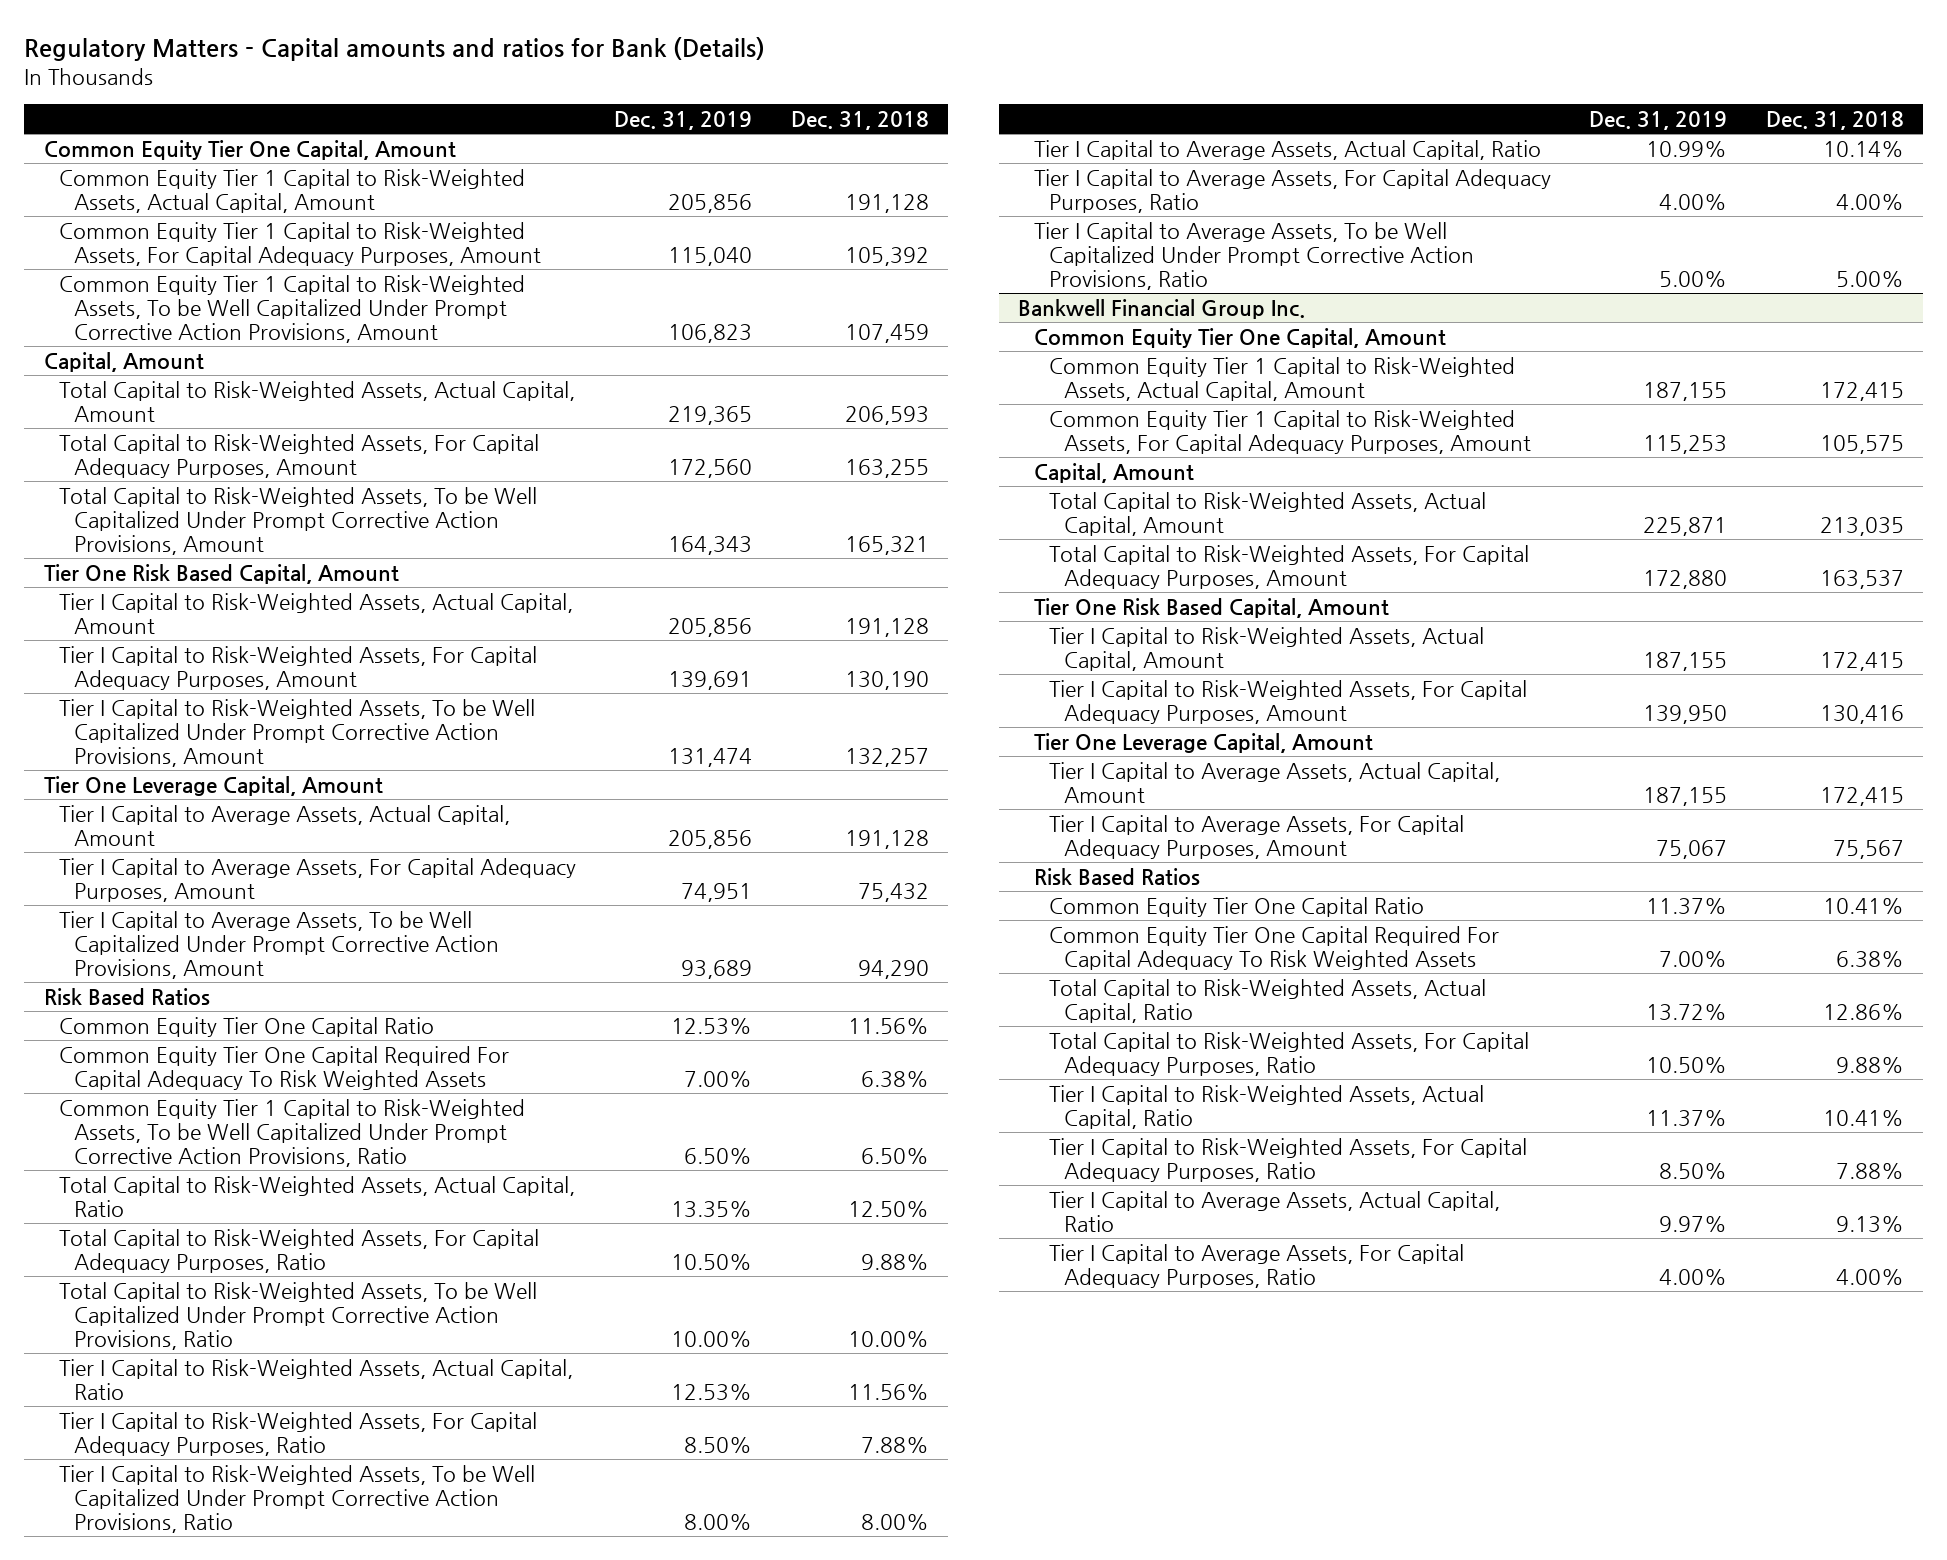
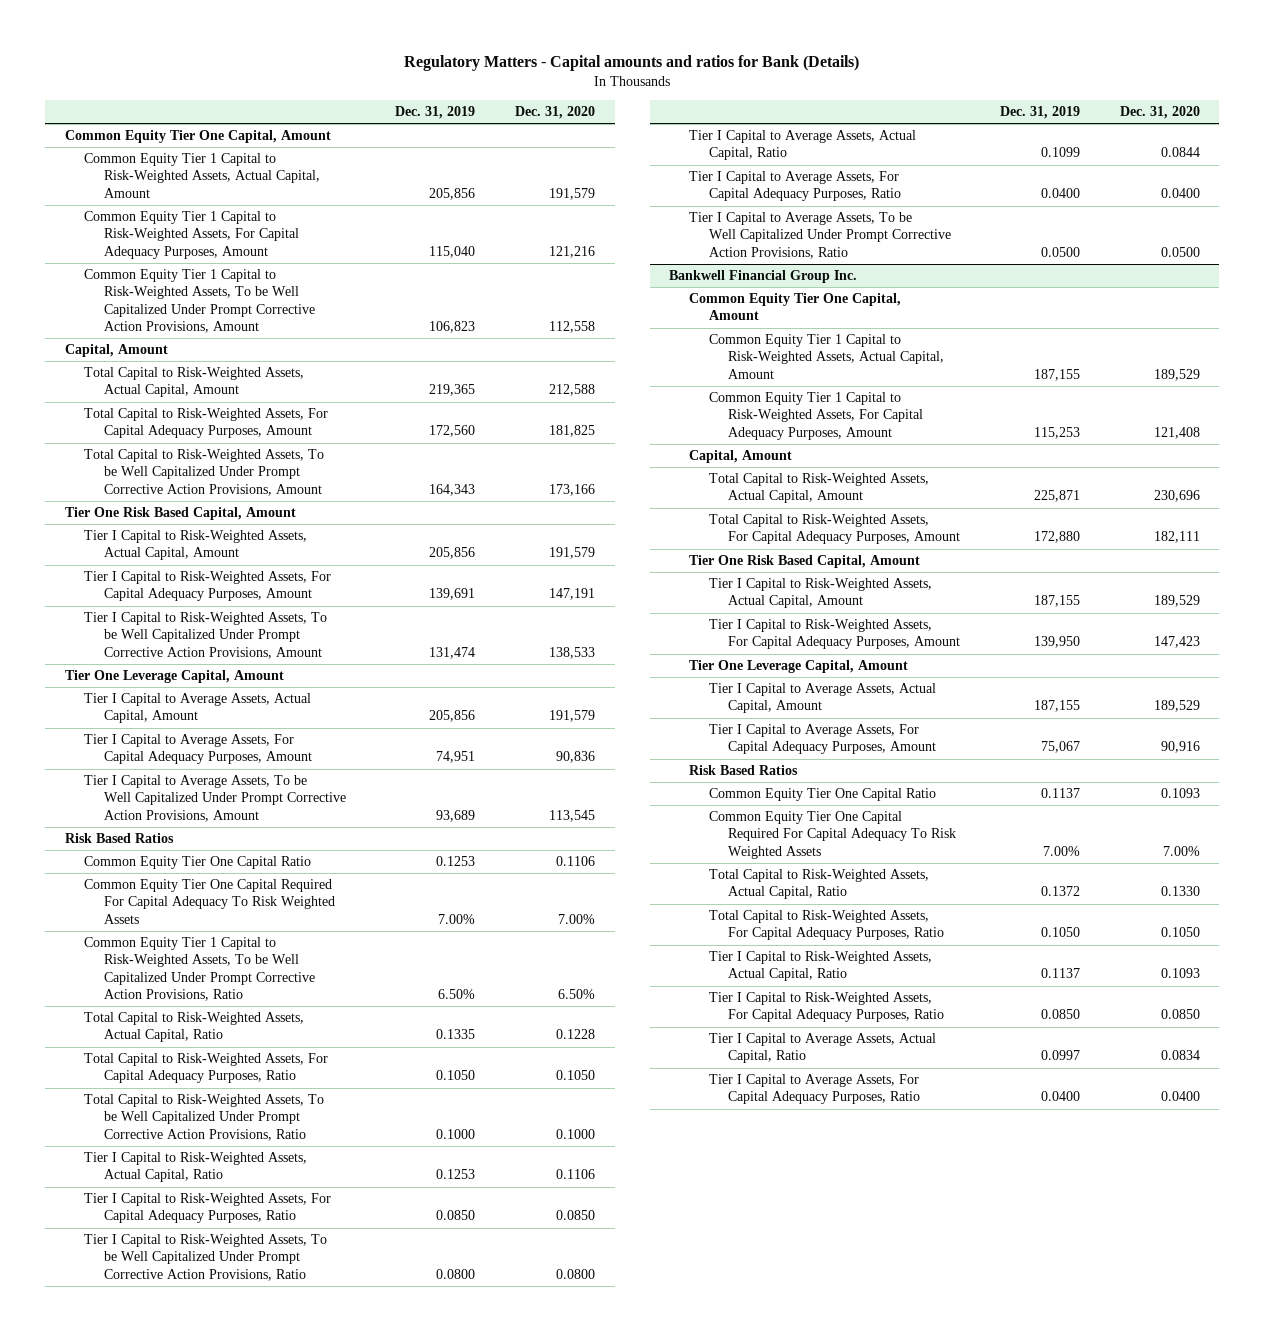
- | Dec. 31, 2019 | Dec. 31, 2018
+ | Dec. 31, 2019 | Dec. 31, 2020
- Common Equity Tier One Capital Ratio | 12.53% | 11.56%
+ Common Equity Tier One Capital Ratio | 0.1253 | 0.1106
- Total Capital to Risk-Weighted Assets, Actual Capital, Ratio | 13.35% | 12.50%
- Total Capital to Risk-Weighted Assets, For Capital Adequacy Purposes, Ratio | 10.50% | 9.88%
- Total Capital to Risk-Weighted Assets, To be Well Capitalized Under Prompt Corrective Action Provisions, Ratio | 10.00% | 10.00%
- Tier I Capital to Risk-Weighted Assets, Actual Capital, Ratio | 12.53% | 11.56%
- Tier I Capital to Risk-Weighted Assets, For Capital Adequacy Purposes, Ratio | 8.50% | 7.88%
- Tier I Capital to Risk-Weighted Assets, To be Well Capitalized Under Prompt Corrective Action Provisions, Ratio | 8.00% | 8.00%
- Tier I Capital to Average Assets, Actual Capital, Ratio | 10.99% | 10.14%
- Tier I Capital to Average Assets, For Capital Adequacy Purposes, Ratio | 4.00% | 4.00%
- Tier I Capital to Average Assets, To be Well Capitalized Under Prompt Corrective Action Provisions, Ratio | 5.00% | 5.00%
+ Total Capital to Risk-Weighted Assets, Actual Capital, Ratio | 0.1335 | 0.1228
+ Total Capital to Risk-Weighted Assets, For Capital Adequacy Purposes, Ratio | 0.1050 | 0.1050
+ Total Capital to Risk-Weighted Assets, To be Well Capitalized Under Prompt Corrective Action Provisions, Ratio | 0.1000 | 0.1000
+ Tier I Capital to Risk-Weighted Assets, Actual Capital, Ratio | 0.1253 | 0.1106
+ Tier I Capital to Risk-Weighted Assets, For Capital Adequacy Purposes, Ratio | 0.0850 | 0.0850
+ Tier I Capital to Risk-Weighted Assets, To be Well Capitalized Under Prompt Corrective Action Provisions, Ratio | 0.0800 | 0.0800
+ Tier I Capital to Average Assets, Actual Capital, Ratio | 0.1099 | 0.0844
+ Tier I Capital to Average Assets, For Capital Adequacy Purposes, Ratio | 0.0400 | 0.0400
+ Tier I Capital to Average Assets, To be Well Capitalized Under Prompt Corrective Action Provisions, Ratio | 0.0500 | 0.0500
@ Bankwell Financial Group Inc.
- Common Equity Tier One Capital Ratio | 11.37% | 10.41%
+ Common Equity Tier One Capital Ratio | 0.1137 | 0.1093
- Total Capital to Risk-Weighted Assets, Actual Capital, Ratio | 13.72% | 12.86%
- Total Capital to Risk-Weighted Assets, For Capital Adequacy Purposes, Ratio | 10.50% | 9.88%
- Tier I Capital to Risk-Weighted Assets, Actual Capital, Ratio | 11.37% | 10.41%
- Tier I Capital to Risk-Weighted Assets, For Capital Adequacy Purposes, Ratio | 8.50% | 7.88%
- Tier I Capital to Average Assets, Actual Capital, Ratio | 9.97% | 9.13%
- Tier I Capital to Average Assets, For Capital Adequacy Purposes, Ratio | 4.00% | 4.00%
+ Total Capital to Risk-Weighted Assets, Actual Capital, Ratio | 0.1372 | 0.1330
+ Total Capital to Risk-Weighted Assets, For Capital Adequacy Purposes, Ratio | 0.1050 | 0.1050
+ Tier I Capital to Risk-Weighted Assets, Actual Capital, Ratio | 0.1137 | 0.1093
+ Tier I Capital to Risk-Weighted Assets, For Capital Adequacy Purposes, Ratio | 0.0850 | 0.0850
+ Tier I Capital to Average Assets, Actual Capital, Ratio | 0.0997 | 0.0834
+ Tier I Capital to Average Assets, For Capital Adequacy Purposes, Ratio | 0.0400 | 0.0400

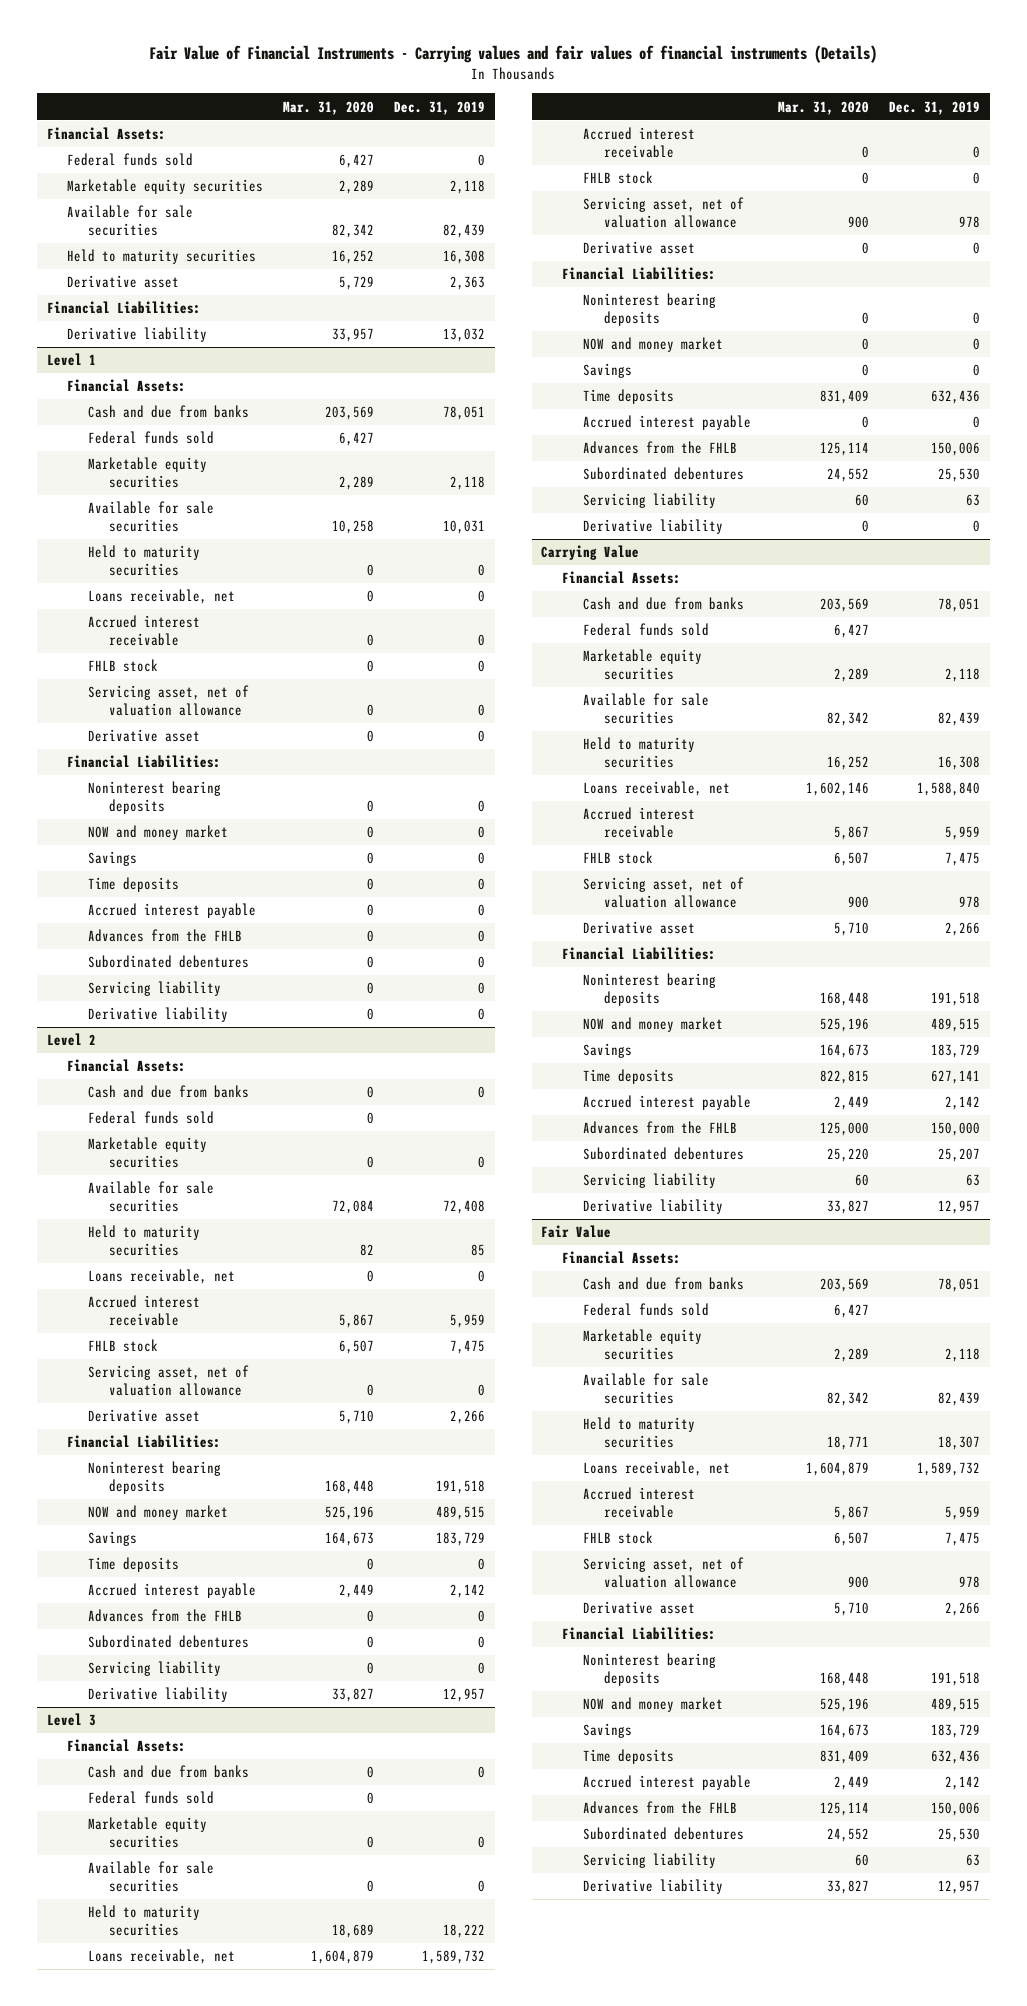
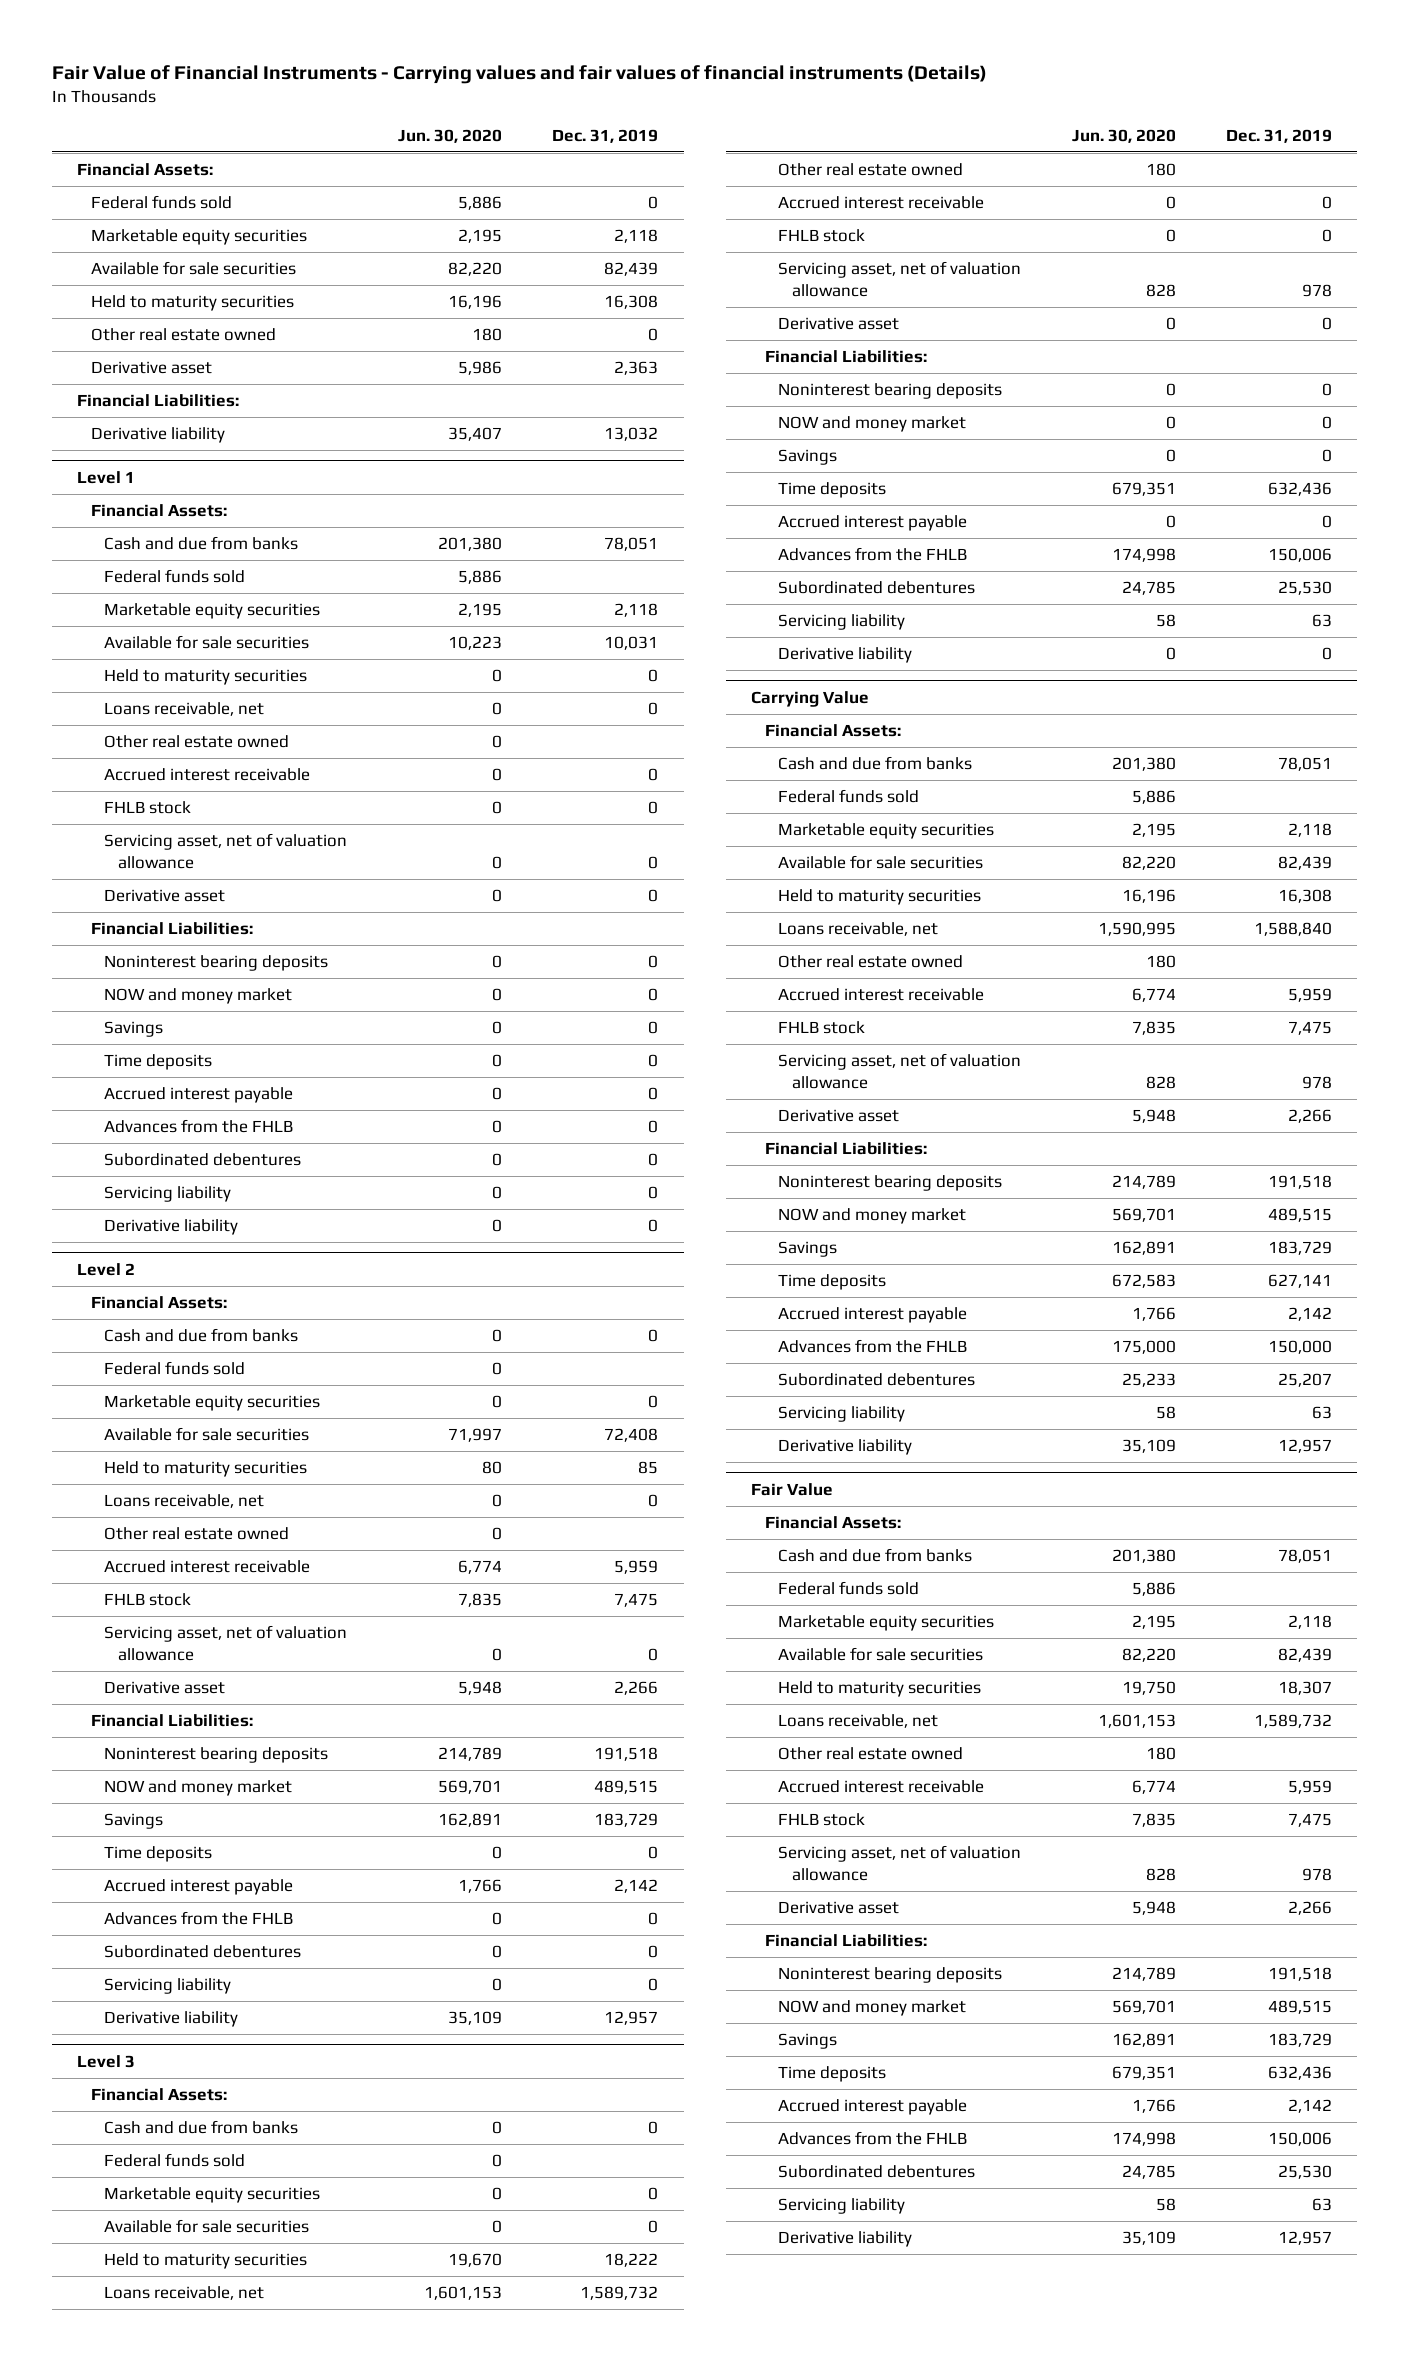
- | Mar. 31, 2020 | Dec. 31, 2019
+ | Jun. 30, 2020 | Dec. 31, 2019
+ Other real estate owned | 180 | 0
@ Level 1
+ Other real estate owned | 0 |
@ Level 2
+ Other real estate owned | 0 |
@ Level 3
+ Other real estate owned | 180 |
@ Carrying Value
+ Other real estate owned | 180 |
@ Fair Value
+ Other real estate owned | 180 |

